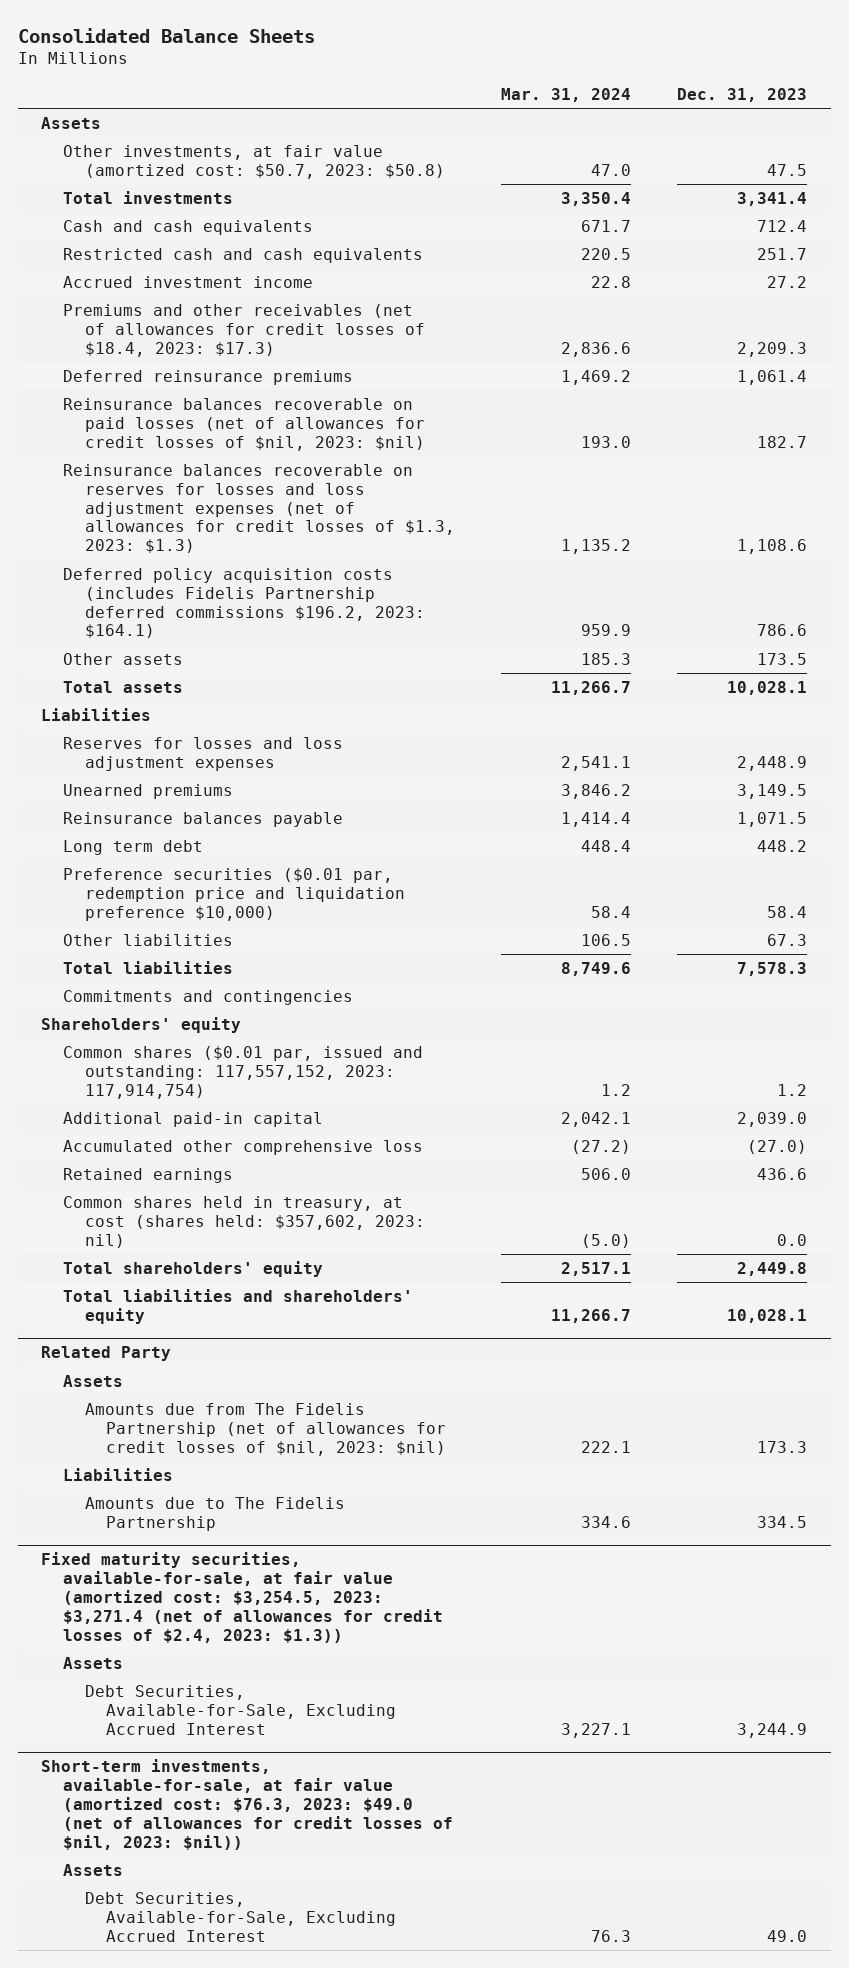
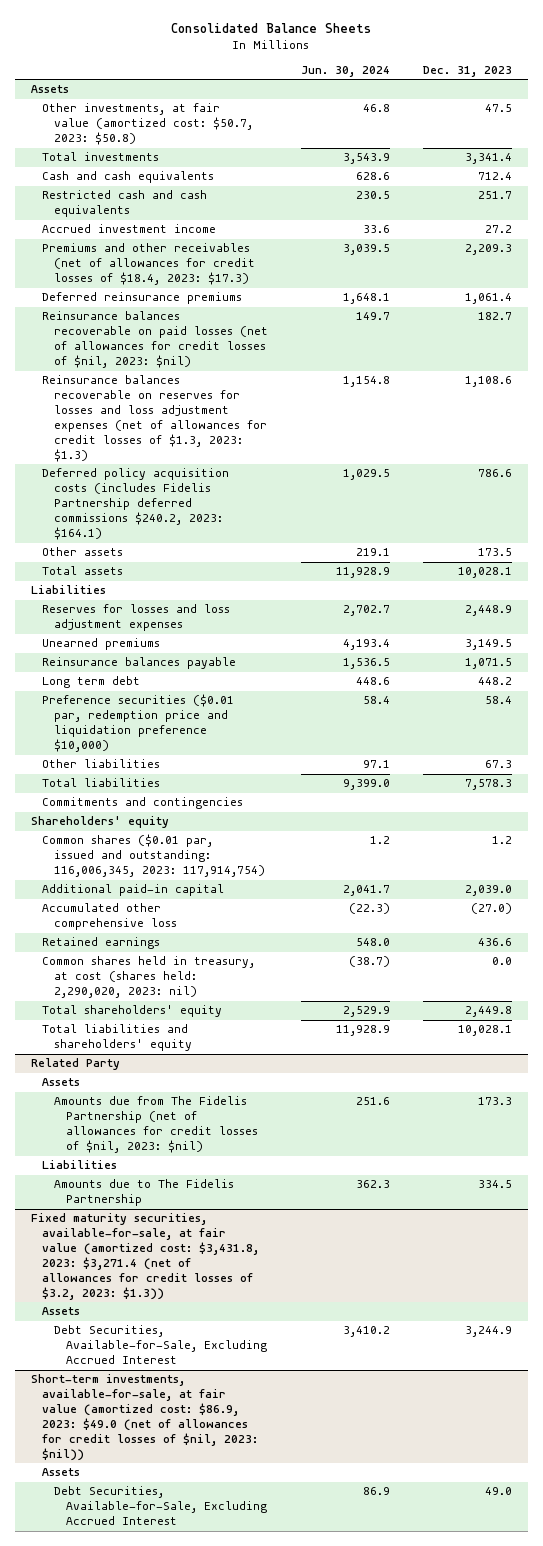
- | Mar. 31, 2024 | Dec. 31, 2023
+ | Jun. 30, 2024 | Dec. 31, 2023
- Deferred policy acquisition costs (includes Fidelis Partnership deferred commissions $196.2, 2023: $164.1) | 959.9 | 786.6
+ Deferred policy acquisition costs (includes Fidelis Partnership deferred commissions $240.2, 2023: $164.1) | 1,029.5 | 786.6
- Common shares ($0.01 par, issued and outstanding: 117,557,152, 2023: 117,914,754) | 1.2 | 1.2
+ Common shares ($0.01 par, issued and outstanding: 116,006,345, 2023: 117,914,754) | 1.2 | 1.2
- Common shares held in treasury, at cost (shares held: $357,602, 2023: nil) | (5.0) | 0.0
+ Common shares held in treasury, at cost (shares held: 2,290,020, 2023: nil) | (38.7) | 0.0
- Fixed maturity securities, available-for-sale, at fair value (amortized cost: $3,254.5, 2023: $3,271.4 (net of allowances for credit losses of $2.4, 2023: $1.3))
+ Fixed maturity securities, available-for-sale, at fair value (amortized cost: $3,431.8, 2023: $3,271.4 (net of allowances for credit losses of $3.2, 2023: $1.3))
- Short-term investments, available-for-sale, at fair value (amortized cost: $76.3, 2023: $49.0 (net of allowances for credit losses of $nil, 2023: $nil))
+ Short-term investments, available-for-sale, at fair value (amortized cost: $86.9, 2023: $49.0 (net of allowances for credit losses of $nil, 2023: $nil))

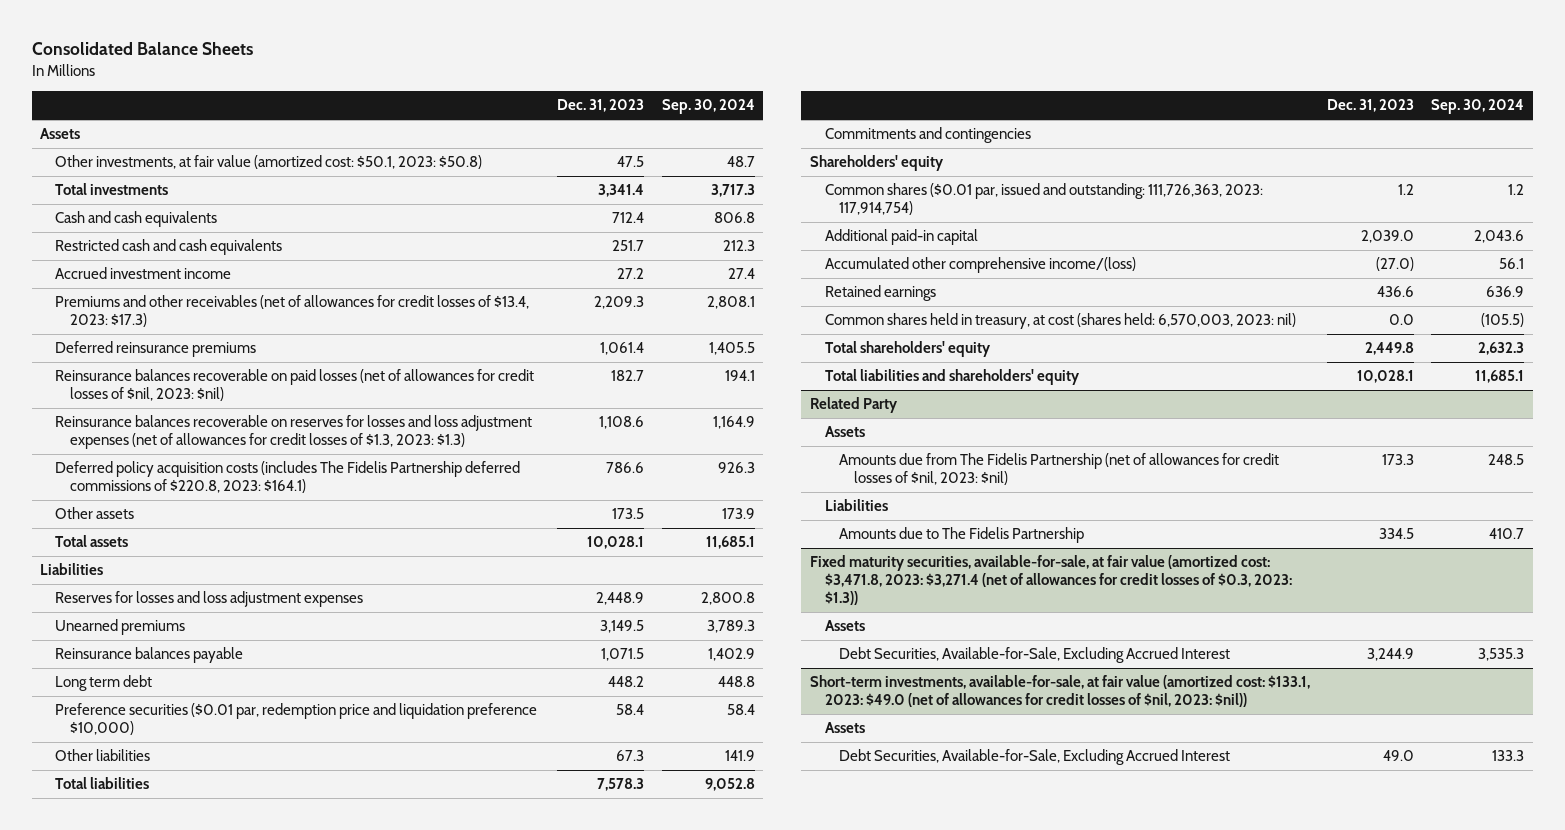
- | Jun. 30, 2024 | Dec. 31, 2023
+ | Dec. 31, 2023 | Sep. 30, 2024
- Other investments, at fair value (amortized cost: $50.7, 2023: $50.8) | 46.8 | 47.5
+ Other investments, at fair value (amortized cost: $50.1, 2023: $50.8) | 47.5 | 48.7
- Premiums and other receivables (net of allowances for credit losses of $18.4, 2023: $17.3) | 3,039.5 | 2,209.3
+ Premiums and other receivables (net of allowances for credit losses of $13.4, 2023: $17.3) | 2,209.3 | 2,808.1
- Deferred policy acquisition costs (includes Fidelis Partnership deferred commissions $240.2, 2023: $164.1) | 1,029.5 | 786.6
+ Deferred policy acquisition costs (includes The Fidelis Partnership deferred commissions of $220.8, 2023: $164.1) | 786.6 | 926.3
- Common shares ($0.01 par, issued and outstanding: 116,006,345, 2023: 117,914,754) | 1.2 | 1.2
+ Common shares ($0.01 par, issued and outstanding: 111,726,363, 2023: 117,914,754) | 1.2 | 1.2
- Accumulated other comprehensive loss | (22.3) | (27.0)
+ Accumulated other comprehensive income/(loss) | (27.0) | 56.1
- Common shares held in treasury, at cost (shares held: 2,290,020, 2023: nil) | (38.7) | 0.0
+ Common shares held in treasury, at cost (shares held: 6,570,003, 2023: nil) | 0.0 | (105.5)
- Fixed maturity securities, available-for-sale, at fair value (amortized cost: $3,431.8, 2023: $3,271.4 (net of allowances for credit losses of $3.2, 2023: $1.3))
+ Fixed maturity securities, available-for-sale, at fair value (amortized cost: $3,471.8, 2023: $3,271.4 (net of allowances for credit losses of $0.3, 2023: $1.3))
- Short-term investments, available-for-sale, at fair value (amortized cost: $86.9, 2023: $49.0 (net of allowances for credit losses of $nil, 2023: $nil))
+ Short-term investments, available-for-sale, at fair value (amortized cost: $133.1, 2023: $49.0 (net of allowances for credit losses of $nil, 2023: $nil))

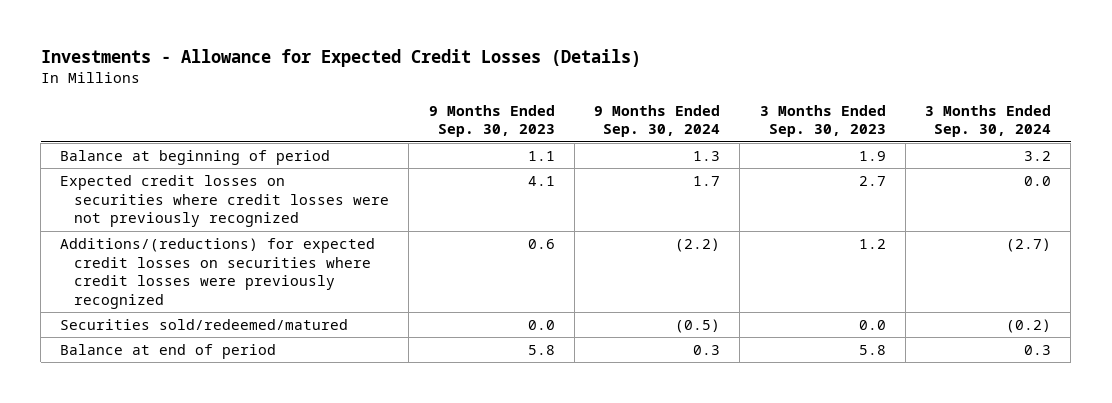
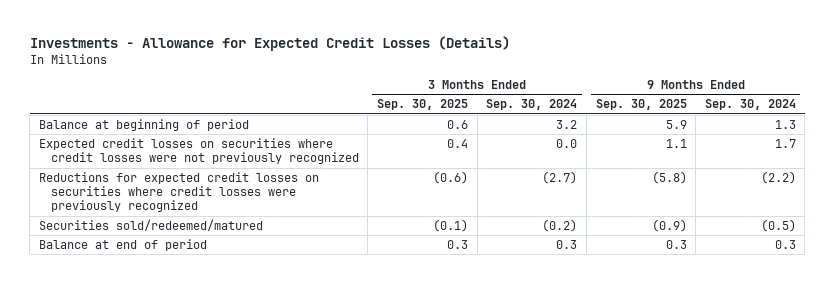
- | 9 Months Ended Sep. 30, 2023 | 9 Months Ended Sep. 30, 2024 | 3 Months Ended Sep. 30, 2023 | 3 Months Ended Sep. 30, 2024
+ | 3 Months Ended Sep. 30, 2025 | 3 Months Ended Sep. 30, 2024 | 9 Months Ended Sep. 30, 2025 | 9 Months Ended Sep. 30, 2024
- Additions/(reductions) for expected credit losses on securities where credit losses were previously recognized | 0.6 | (2.2) | 1.2 | (2.7)
+ Reductions for expected credit losses on securities where credit losses were previously recognized | (0.6) | (2.7) | (5.8) | (2.2)

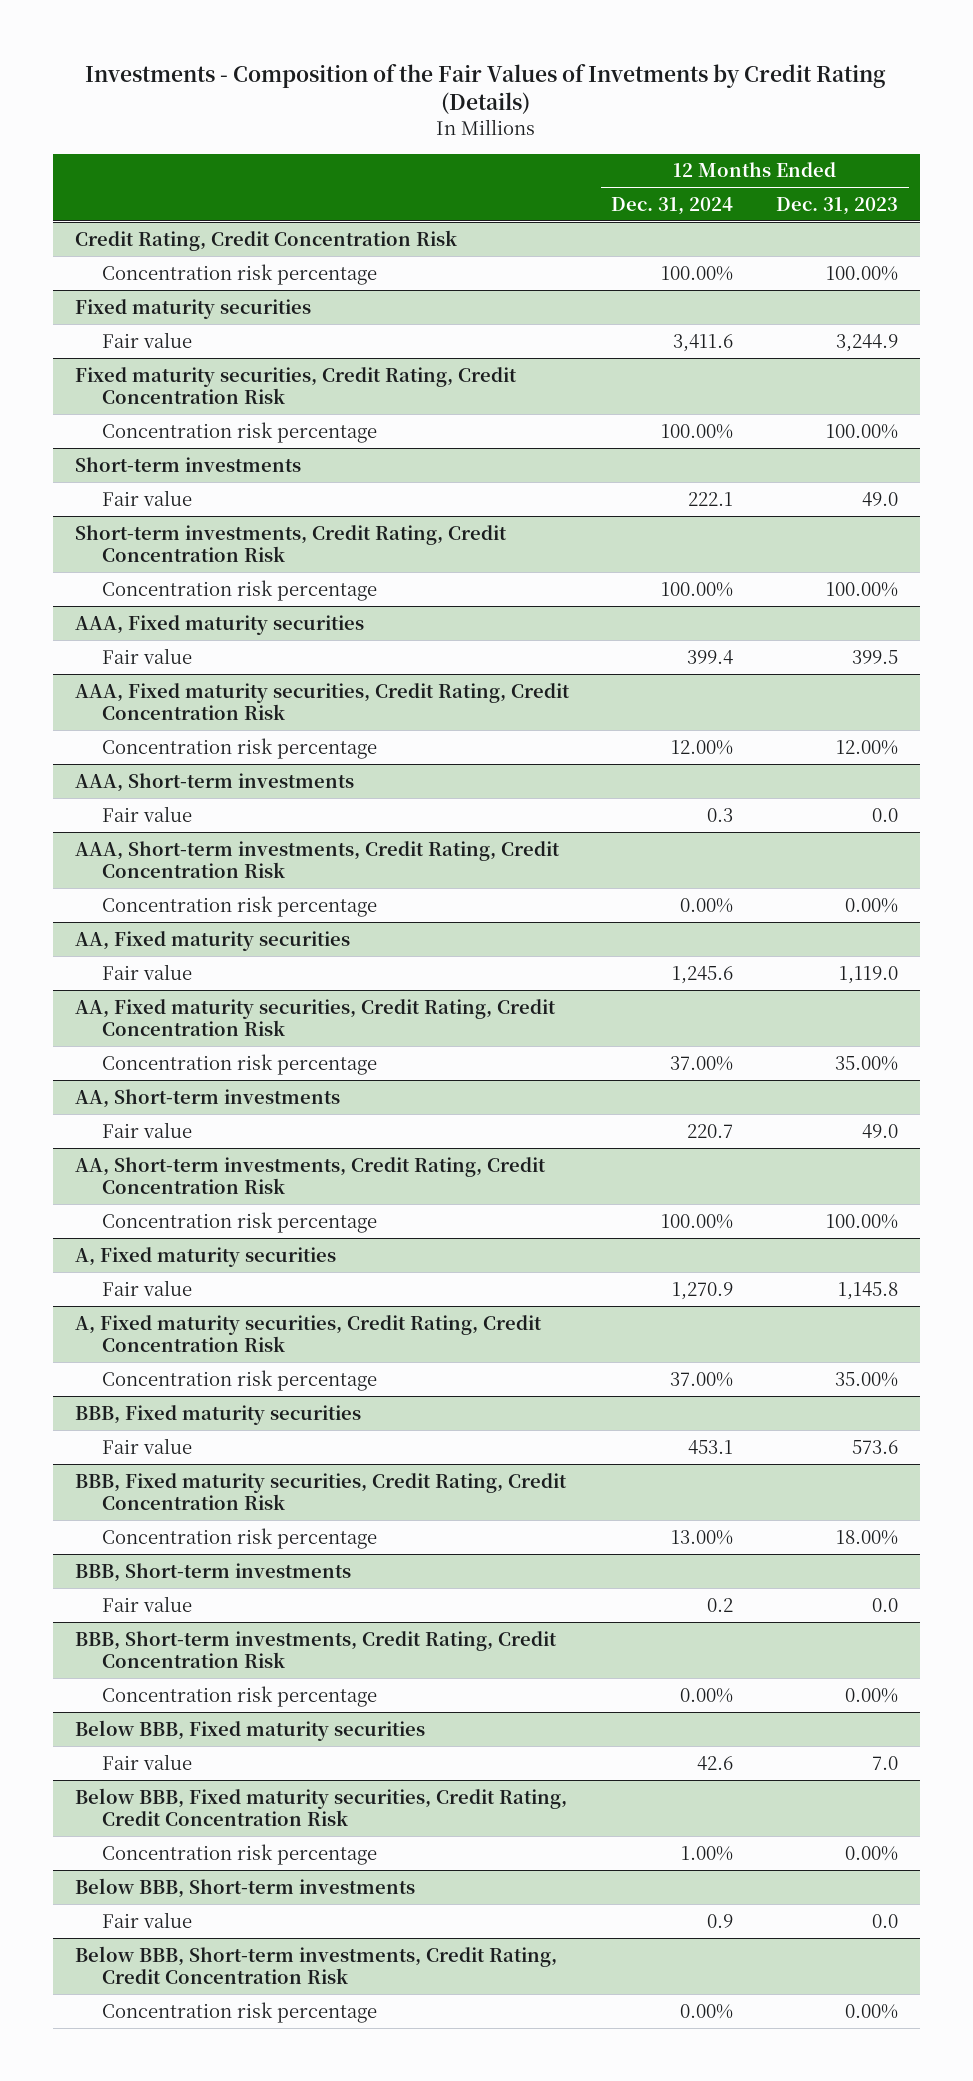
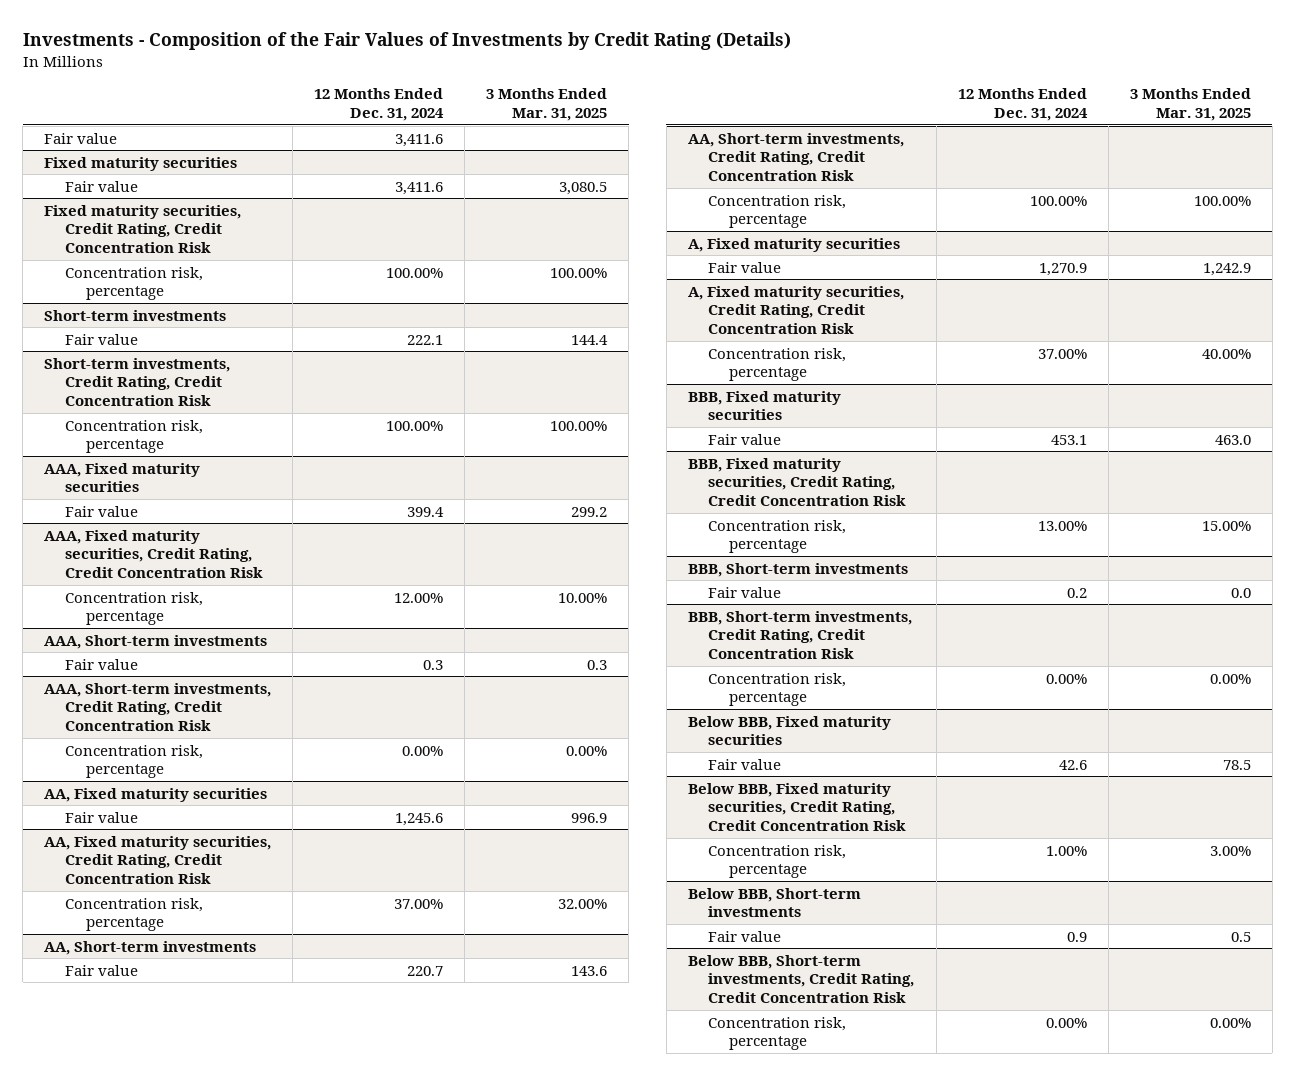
- Investments - Composition of the Fair Values of Invetments by Credit Rating (Details)
+ Investments - Composition of the Fair Values of Investments by Credit Rating (Details)
- | 12 Months Ended Dec. 31, 2024 | 12 Months Ended Dec. 31, 2023
+ | 12 Months Ended Dec. 31, 2024 | 3 Months Ended Mar. 31, 2025
- Credit Rating, Credit Concentration Risk
- Concentration risk percentage | 100.00% | 100.00%
+ Fair value | 3,411.6 |
@ Fixed maturity securities, Credit Rating, Credit Concentration Risk
- Concentration risk percentage | 100.00% | 100.00%
+ Concentration risk, percentage | 100.00% | 100.00%
@ Short-term investments, Credit Rating, Credit Concentration Risk
- Concentration risk percentage | 100.00% | 100.00%
+ Concentration risk, percentage | 100.00% | 100.00%
@ AAA, Fixed maturity securities, Credit Rating, Credit Concentration Risk
- Concentration risk percentage | 12.00% | 12.00%
+ Concentration risk, percentage | 12.00% | 10.00%
@ AAA, Short-term investments, Credit Rating, Credit Concentration Risk
- Concentration risk percentage | 0.00% | 0.00%
+ Concentration risk, percentage | 0.00% | 0.00%
@ AA, Fixed maturity securities, Credit Rating, Credit Concentration Risk
- Concentration risk percentage | 37.00% | 35.00%
+ Concentration risk, percentage | 37.00% | 32.00%
@ AA, Short-term investments, Credit Rating, Credit Concentration Risk
- Concentration risk percentage | 100.00% | 100.00%
+ Concentration risk, percentage | 100.00% | 100.00%
@ A, Fixed maturity securities, Credit Rating, Credit Concentration Risk
- Concentration risk percentage | 37.00% | 35.00%
+ Concentration risk, percentage | 37.00% | 40.00%
@ BBB, Fixed maturity securities, Credit Rating, Credit Concentration Risk
- Concentration risk percentage | 13.00% | 18.00%
+ Concentration risk, percentage | 13.00% | 15.00%
@ BBB, Short-term investments, Credit Rating, Credit Concentration Risk
- Concentration risk percentage | 0.00% | 0.00%
+ Concentration risk, percentage | 0.00% | 0.00%
@ Below BBB, Fixed maturity securities, Credit Rating, Credit Concentration Risk
- Concentration risk percentage | 1.00% | 0.00%
+ Concentration risk, percentage | 1.00% | 3.00%
@ Below BBB, Short-term investments, Credit Rating, Credit Concentration Risk
- Concentration risk percentage | 0.00% | 0.00%
+ Concentration risk, percentage | 0.00% | 0.00%

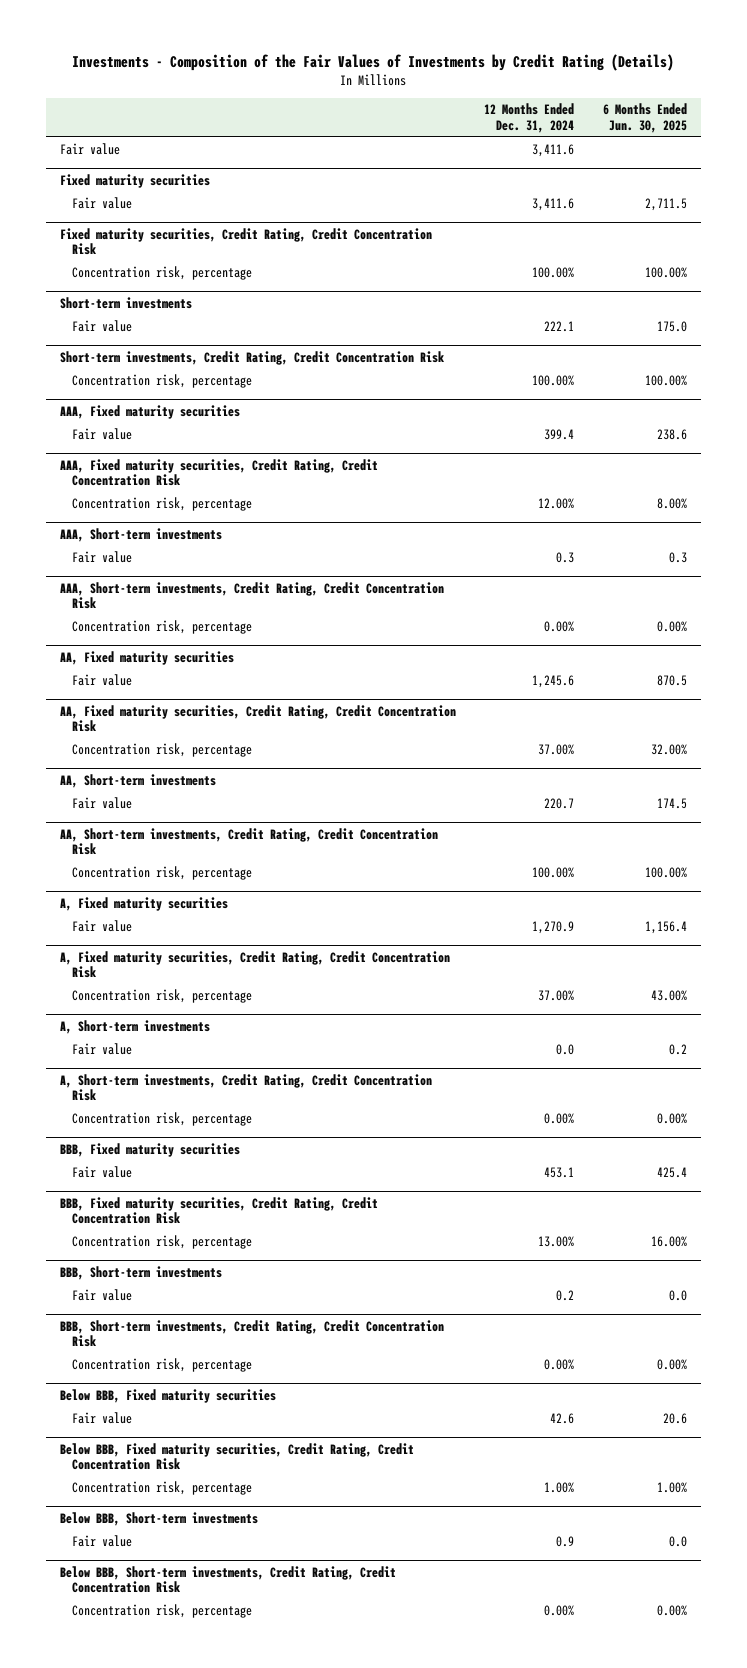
- | 12 Months Ended Dec. 31, 2024 | 3 Months Ended Mar. 31, 2025
+ | 12 Months Ended Dec. 31, 2024 | 6 Months Ended Jun. 30, 2025
+ A, Short-term investments
+ Fair value | 0.0 | 0.2
+ A, Short-term investments, Credit Rating, Credit Concentration Risk
+ Concentration risk, percentage | 0.00% | 0.00%

